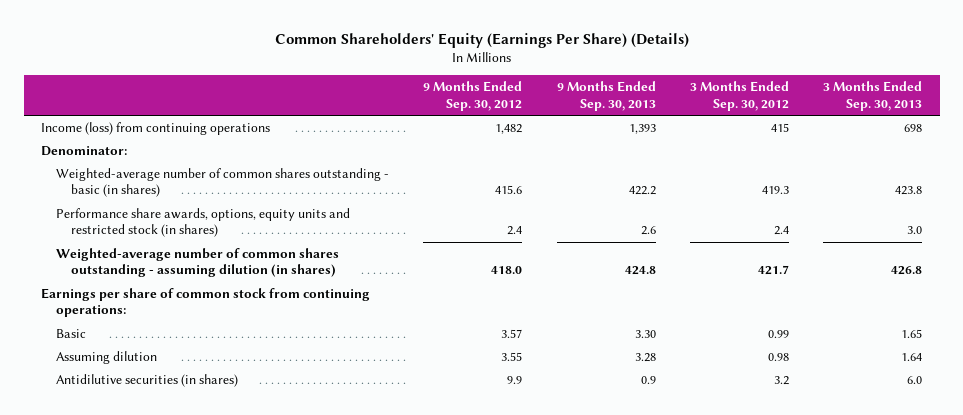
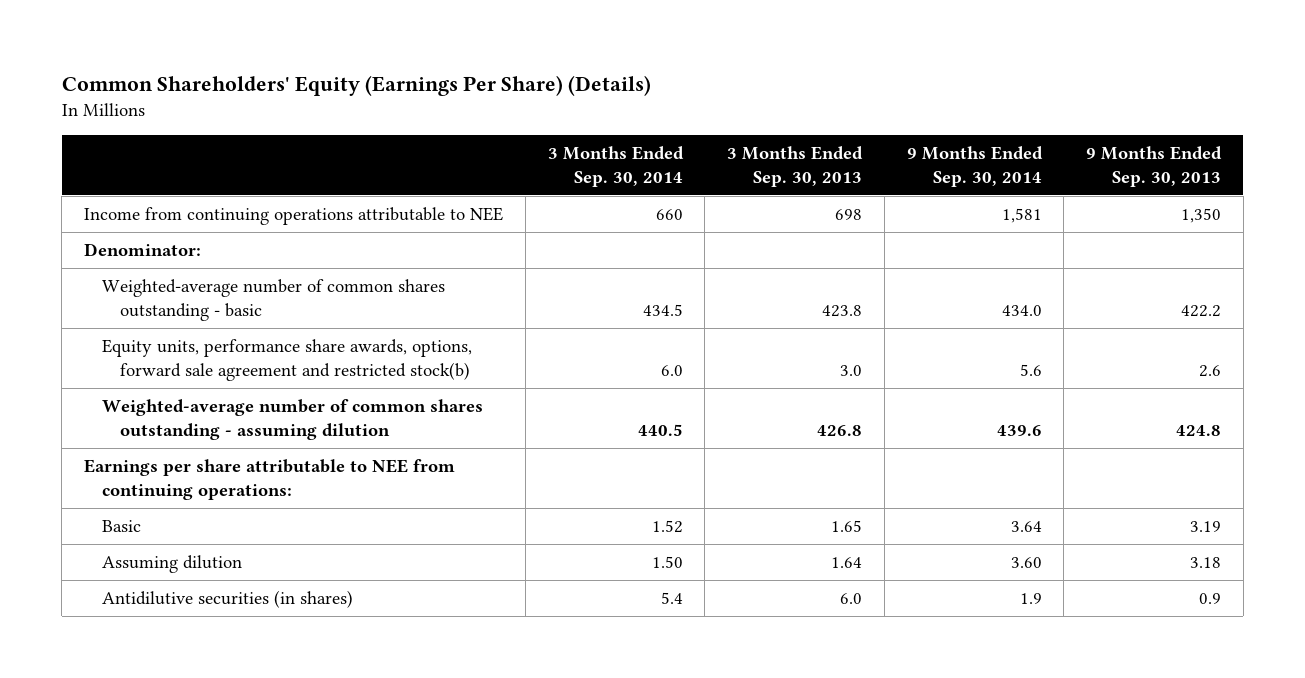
- | 9 Months Ended Sep. 30, 2012 | 9 Months Ended Sep. 30, 2013 | 3 Months Ended Sep. 30, 2012 | 3 Months Ended Sep. 30, 2013
+ | 3 Months Ended Sep. 30, 2014 | 3 Months Ended Sep. 30, 2013 | 9 Months Ended Sep. 30, 2014 | 9 Months Ended Sep. 30, 2013
- Income (loss) from continuing operations | 1,482 | 1,393 | 415 | 698
+ Income from continuing operations attributable to NEE | 660 | 698 | 1,581 | 1,350
- Weighted-average number of common shares outstanding - basic (in shares) | 415.6 | 422.2 | 419.3 | 423.8
- Performance share awards, options, equity units and restricted stock (in shares) | 2.4 | 2.6 | 2.4 | 3.0
- Weighted-average number of common shares outstanding - assuming dilution (in shares) | 418.0 | 424.8 | 421.7 | 426.8
- Earnings per share of common stock from continuing operations:
- Basic | 3.57 | 3.30 | 0.99 | 1.65
- Assuming dilution | 3.55 | 3.28 | 0.98 | 1.64
+ Weighted-average number of common shares outstanding - basic | 434.5 | 423.8 | 434.0 | 422.2
+ Equity units, performance share awards, options, forward sale agreement and restricted stock(b) | 6.0 | 3.0 | 5.6 | 2.6
+ Weighted-average number of common shares outstanding - assuming dilution | 440.5 | 426.8 | 439.6 | 424.8
+ Earnings per share attributable to NEE from continuing operations:
+ Basic | 1.52 | 1.65 | 3.64 | 3.19
+ Assuming dilution | 1.50 | 1.64 | 3.60 | 3.18

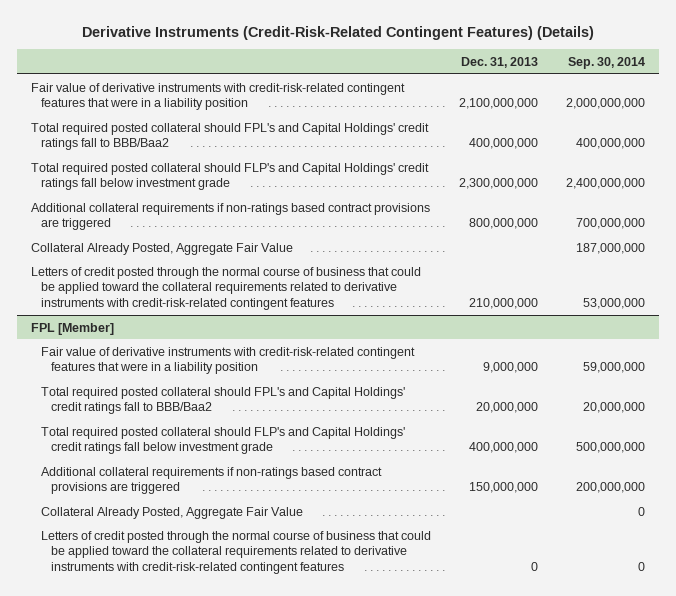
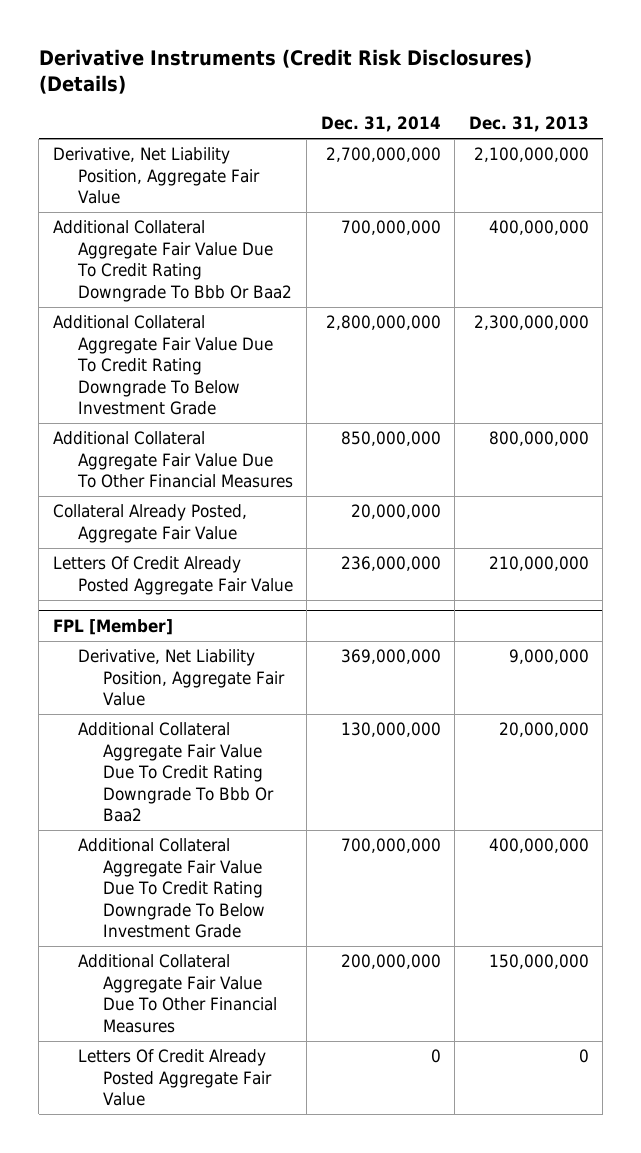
- Derivative Instruments (Credit-Risk-Related Contingent Features) (Details)
+ Derivative Instruments (Credit Risk Disclosures) (Details)
- | Dec. 31, 2013 | Sep. 30, 2014
+ | Dec. 31, 2014 | Dec. 31, 2013
- Fair value of derivative instruments with credit-risk-related contingent features that were in a liability position | 2,100,000,000 | 2,000,000,000
- Total required posted collateral should FPL's and Capital Holdings' credit ratings fall to BBB/Baa2 | 400,000,000 | 400,000,000
- Total required posted collateral should FLP's and Capital Holdings' credit ratings fall below investment grade | 2,300,000,000 | 2,400,000,000
- Additional collateral requirements if non-ratings based contract provisions are triggered | 800,000,000 | 700,000,000
+ Derivative, Net Liability Position, Aggregate Fair Value | 2,700,000,000 | 2,100,000,000
+ Additional Collateral Aggregate Fair Value Due To Credit Rating Downgrade To Bbb Or Baa2 | 700,000,000 | 400,000,000
+ Additional Collateral Aggregate Fair Value Due To Credit Rating Downgrade To Below Investment Grade | 2,800,000,000 | 2,300,000,000
+ Additional Collateral Aggregate Fair Value Due To Other Financial Measures | 850,000,000 | 800,000,000
- Letters of credit posted through the normal course of business that could be applied toward the collateral requirements related to derivative instruments with credit-risk-related contingent features | 210,000,000 | 53,000,000
+ Letters Of Credit Already Posted Aggregate Fair Value | 236,000,000 | 210,000,000
@ FPL [Member]
- Fair value of derivative instruments with credit-risk-related contingent features that were in a liability position | 9,000,000 | 59,000,000
- Total required posted collateral should FPL's and Capital Holdings' credit ratings fall to BBB/Baa2 | 20,000,000 | 20,000,000
- Total required posted collateral should FLP's and Capital Holdings' credit ratings fall below investment grade | 400,000,000 | 500,000,000
- Additional collateral requirements if non-ratings based contract provisions are triggered | 150,000,000 | 200,000,000
- Collateral Already Posted, Aggregate Fair Value | | 0
- Letters of credit posted through the normal course of business that could be applied toward the collateral requirements related to derivative instruments with credit-risk-related contingent features | 0 | 0
+ Derivative, Net Liability Position, Aggregate Fair Value | 369,000,000 | 9,000,000
+ Additional Collateral Aggregate Fair Value Due To Credit Rating Downgrade To Bbb Or Baa2 | 130,000,000 | 20,000,000
+ Additional Collateral Aggregate Fair Value Due To Credit Rating Downgrade To Below Investment Grade | 700,000,000 | 400,000,000
+ Additional Collateral Aggregate Fair Value Due To Other Financial Measures | 200,000,000 | 150,000,000
+ Letters Of Credit Already Posted Aggregate Fair Value | 0 | 0

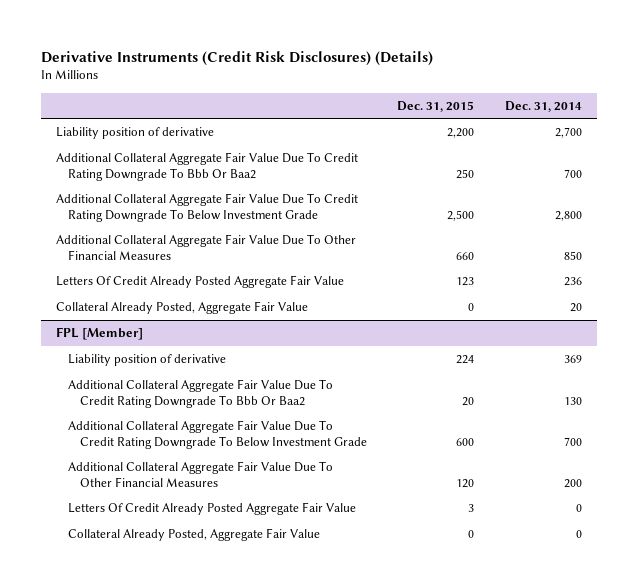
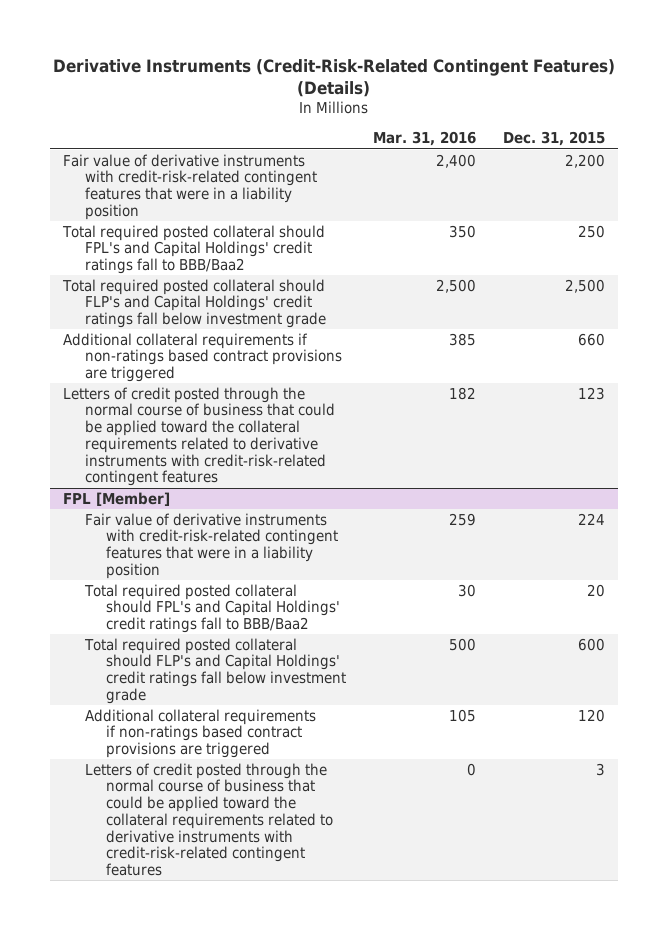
- Derivative Instruments (Credit Risk Disclosures) (Details)
+ Derivative Instruments (Credit-Risk-Related Contingent Features) (Details)
- | Dec. 31, 2015 | Dec. 31, 2014
+ | Mar. 31, 2016 | Dec. 31, 2015
- Liability position of derivative | 2,200 | 2,700
- Additional Collateral Aggregate Fair Value Due To Credit Rating Downgrade To Bbb Or Baa2 | 250 | 700
- Additional Collateral Aggregate Fair Value Due To Credit Rating Downgrade To Below Investment Grade | 2,500 | 2,800
- Additional Collateral Aggregate Fair Value Due To Other Financial Measures | 660 | 850
- Letters Of Credit Already Posted Aggregate Fair Value | 123 | 236
- Collateral Already Posted, Aggregate Fair Value | 0 | 20
+ Fair value of derivative instruments with credit-risk-related contingent features that were in a liability position | 2,400 | 2,200
+ Total required posted collateral should FPL's and Capital Holdings' credit ratings fall to BBB/Baa2 | 350 | 250
+ Total required posted collateral should FLP's and Capital Holdings' credit ratings fall below investment grade | 2,500 | 2,500
+ Additional collateral requirements if non-ratings based contract provisions are triggered | 385 | 660
+ Letters of credit posted through the normal course of business that could be applied toward the collateral requirements related to derivative instruments with credit-risk-related contingent features | 182 | 123
@ FPL [Member]
- Liability position of derivative | 224 | 369
- Additional Collateral Aggregate Fair Value Due To Credit Rating Downgrade To Bbb Or Baa2 | 20 | 130
- Additional Collateral Aggregate Fair Value Due To Credit Rating Downgrade To Below Investment Grade | 600 | 700
- Additional Collateral Aggregate Fair Value Due To Other Financial Measures | 120 | 200
- Letters Of Credit Already Posted Aggregate Fair Value | 3 | 0
- Collateral Already Posted, Aggregate Fair Value | 0 | 0
+ Fair value of derivative instruments with credit-risk-related contingent features that were in a liability position | 259 | 224
+ Total required posted collateral should FPL's and Capital Holdings' credit ratings fall to BBB/Baa2 | 30 | 20
+ Total required posted collateral should FLP's and Capital Holdings' credit ratings fall below investment grade | 500 | 600
+ Additional collateral requirements if non-ratings based contract provisions are triggered | 105 | 120
+ Letters of credit posted through the normal course of business that could be applied toward the collateral requirements related to derivative instruments with credit-risk-related contingent features | 0 | 3

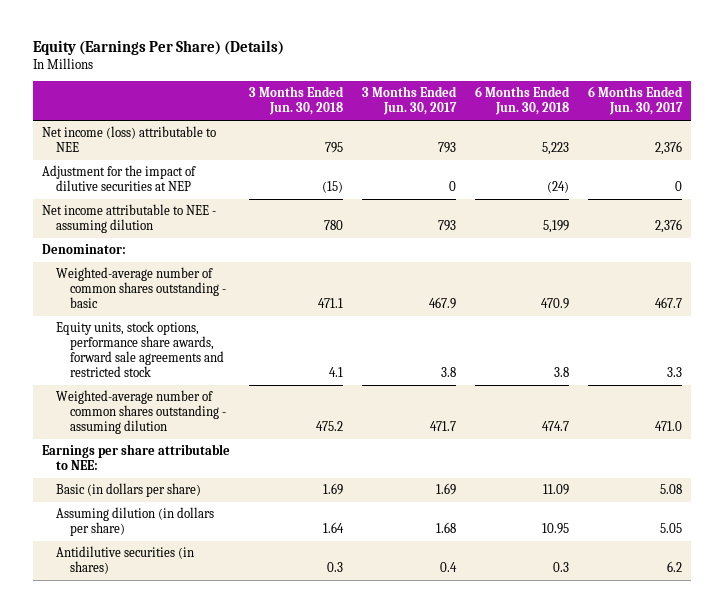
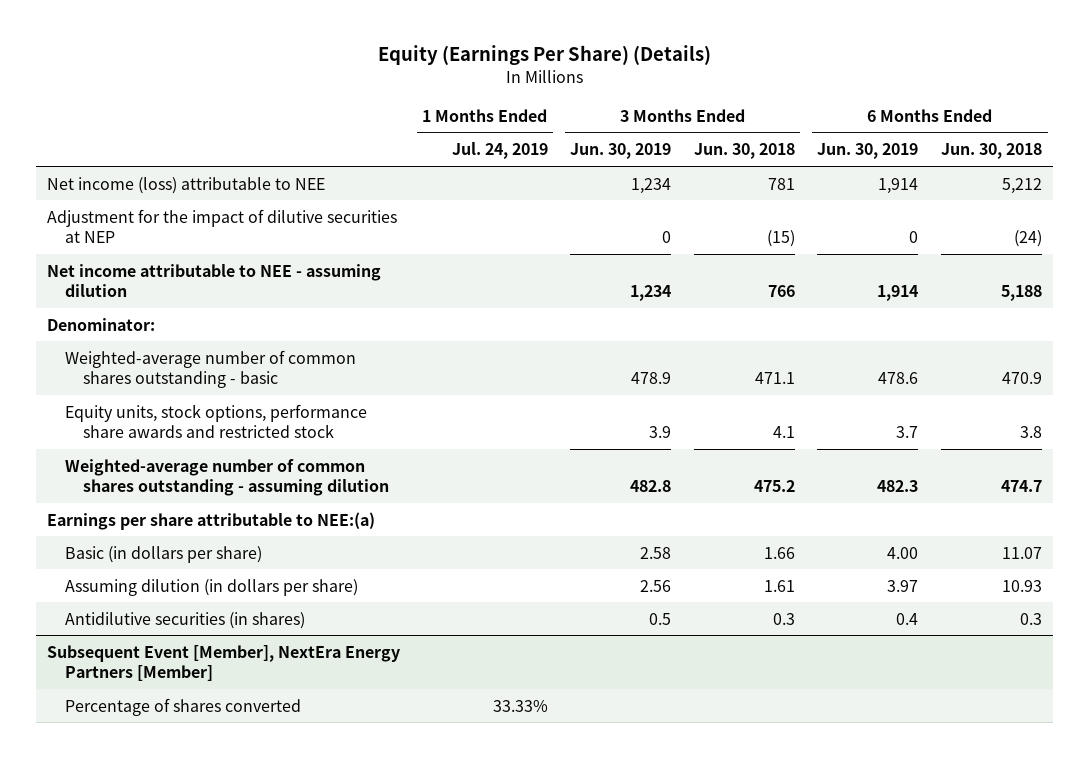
- | 3 Months Ended Jun. 30, 2018 | 3 Months Ended Jun. 30, 2017 | 6 Months Ended Jun. 30, 2018 | 6 Months Ended Jun. 30, 2017
+ | 1 Months Ended Jul. 24, 2019 | 3 Months Ended Jun. 30, 2019 | 3 Months Ended Jun. 30, 2018 | 6 Months Ended Jun. 30, 2019 | 6 Months Ended Jun. 30, 2018
- Net income (loss) attributable to NEE | 795 | 793 | 5,223 | 2,376
+ Net income (loss) attributable to NEE | | 1,234 | 781 | 1,914 | 5,212
- Net income attributable to NEE - assuming dilution | 780 | 793 | 5,199 | 2,376
+ Net income attributable to NEE - assuming dilution | | 1,234 | 766 | 1,914 | 5,188
- Equity units, stock options, performance share awards, forward sale agreements and restricted stock | 4.1 | 3.8 | 3.8 | 3.3
+ Equity units, stock options, performance share awards and restricted stock | | 3.9 | 4.1 | 3.7 | 3.8
- Earnings per share attributable to NEE:
- Basic (in dollars per share) | 1.69 | 1.69 | 11.09 | 5.08
- Assuming dilution (in dollars per share) | 1.64 | 1.68 | 10.95 | 5.05
+ Earnings per share attributable to NEE:(a)
+ Basic (in dollars per share) | | 2.58 | 1.66 | 4.00 | 11.07
+ Assuming dilution (in dollars per share) | | 2.56 | 1.61 | 3.97 | 10.93
+ Subsequent Event [Member], NextEra Energy Partners [Member]
+ Percentage of shares converted | 33.33% | | | |

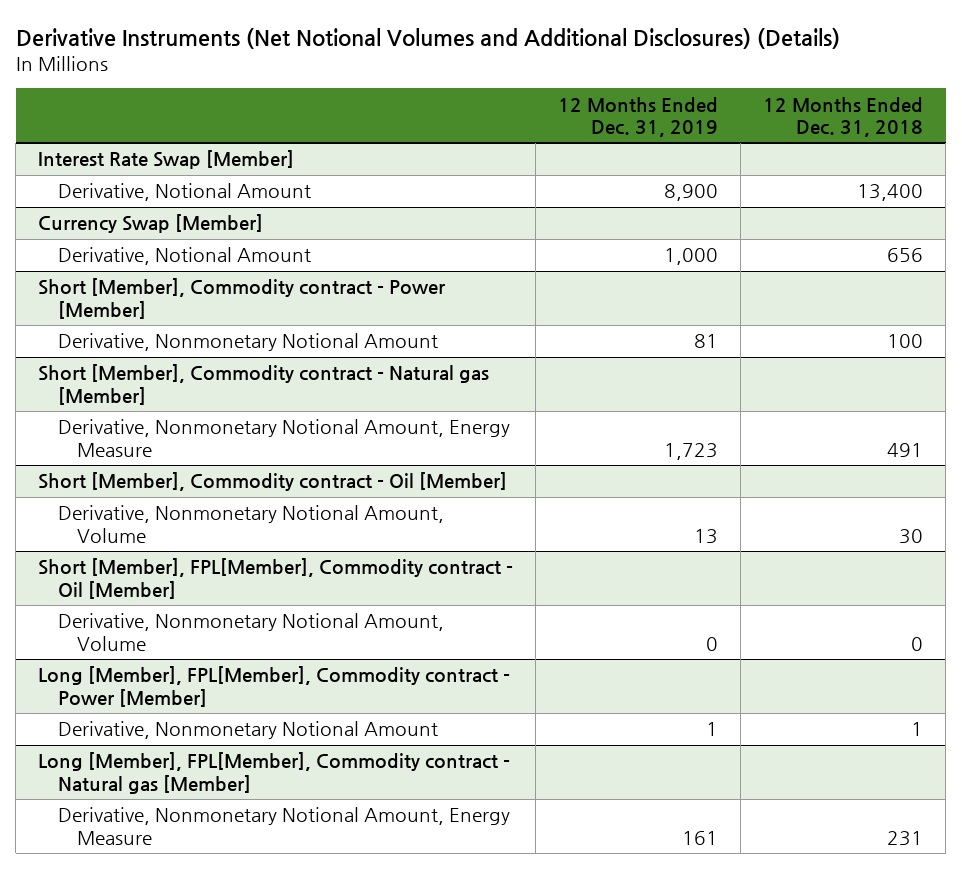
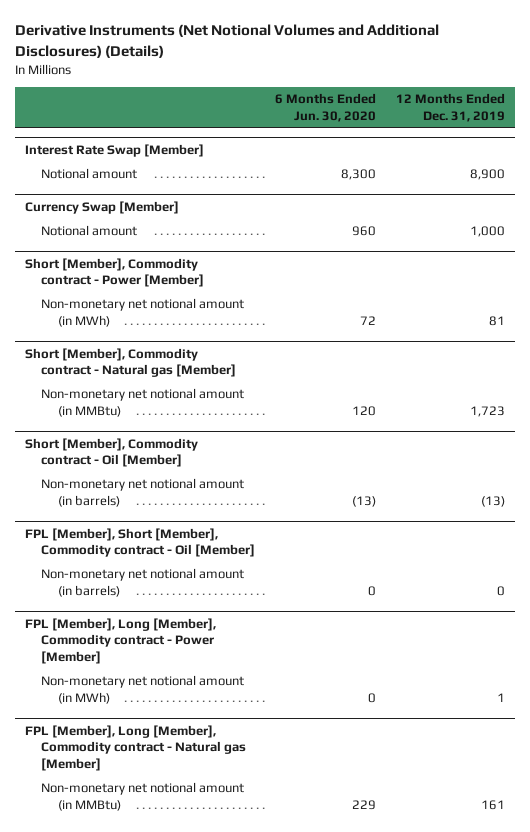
- | 12 Months Ended Dec. 31, 2019 | 12 Months Ended Dec. 31, 2018
+ | 6 Months Ended Jun. 30, 2020 | 12 Months Ended Dec. 31, 2019
@ Interest Rate Swap [Member]
- Derivative, Notional Amount | 8,900 | 13,400
+ Notional amount | 8,300 | 8,900
@ Currency Swap [Member]
- Derivative, Notional Amount | 1,000 | 656
+ Notional amount | 960 | 1,000
@ Short [Member], Commodity contract - Power [Member]
- Derivative, Nonmonetary Notional Amount | 81 | 100
+ Non-monetary net notional amount (in MWh) | 72 | 81
@ Short [Member], Commodity contract - Natural gas [Member]
- Derivative, Nonmonetary Notional Amount, Energy Measure | 1,723 | 491
+ Non-monetary net notional amount (in MMBtu) | 120 | 1,723
@ Short [Member], Commodity contract - Oil [Member]
- Derivative, Nonmonetary Notional Amount, Volume | 13 | 30
- Short [Member], FPL[Member], Commodity contract - Oil [Member]
- Derivative, Nonmonetary Notional Amount, Volume | 0 | 0
- Long [Member], FPL[Member], Commodity contract - Power [Member]
- Derivative, Nonmonetary Notional Amount | 1 | 1
- Long [Member], FPL[Member], Commodity contract - Natural gas [Member]
- Derivative, Nonmonetary Notional Amount, Energy Measure | 161 | 231
@ Short [Member], Commodity contract - Oil [Member]
+ Non-monetary net notional amount (in barrels) | (13) | (13)
+ FPL [Member], Short [Member], Commodity contract - Oil [Member]
+ Non-monetary net notional amount (in barrels) | 0 | 0
+ FPL [Member], Long [Member], Commodity contract - Power [Member]
+ Non-monetary net notional amount (in MWh) | 0 | 1
+ FPL [Member], Long [Member], Commodity contract - Natural gas [Member]
+ Non-monetary net notional amount (in MMBtu) | 229 | 161

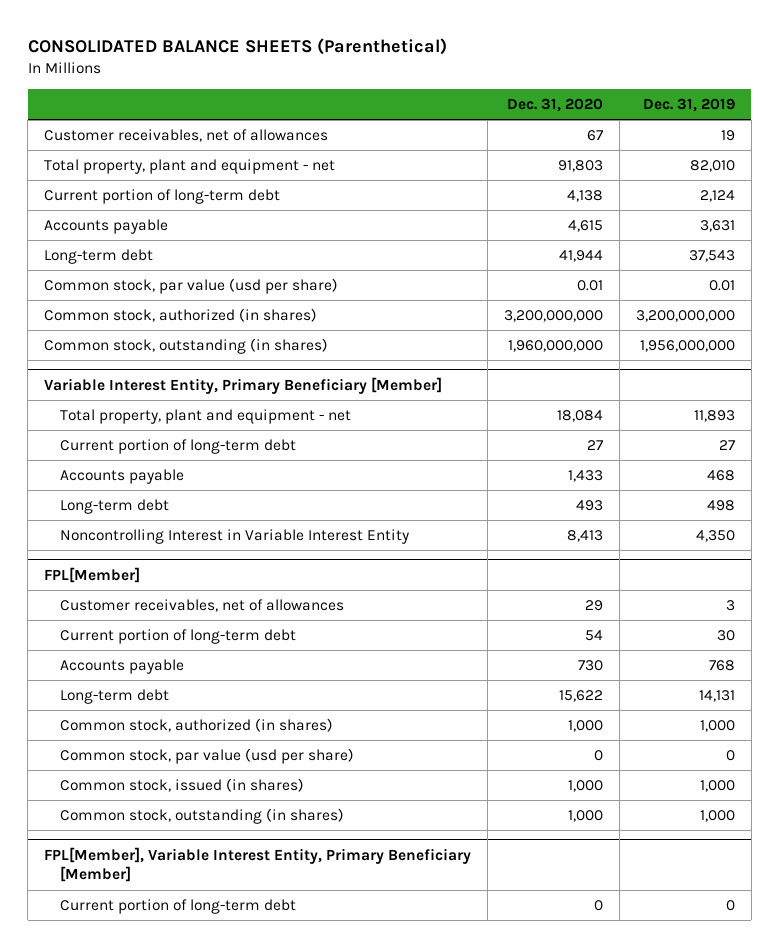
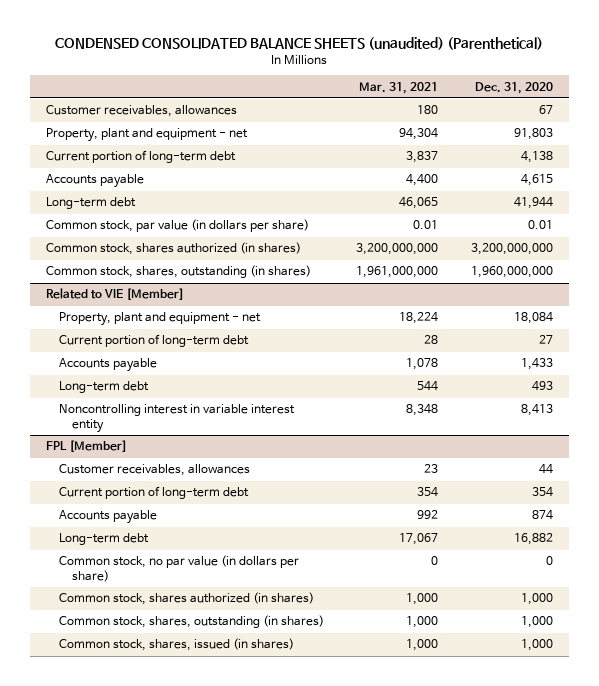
- CONSOLIDATED BALANCE SHEETS (Parenthetical)
+ CONDENSED CONSOLIDATED BALANCE SHEETS (unaudited) (Parenthetical)
- | Dec. 31, 2020 | Dec. 31, 2019
+ | Mar. 31, 2021 | Dec. 31, 2020
- Customer receivables, net of allowances | 67 | 19
- Total property, plant and equipment - net | 91,803 | 82,010
+ Customer receivables, allowances | 180 | 67
+ Property, plant and equipment - net | 94,304 | 91,803
- Common stock, par value (usd per share) | 0.01 | 0.01
- Common stock, authorized (in shares) | 3,200,000,000 | 3,200,000,000
- Common stock, outstanding (in shares) | 1,960,000,000 | 1,956,000,000
- Variable Interest Entity, Primary Beneficiary [Member]
- Total property, plant and equipment - net | 18,084 | 11,893
+ Common stock, par value (in dollars per share) | 0.01 | 0.01
+ Common stock, shares authorized (in shares) | 3,200,000,000 | 3,200,000,000
+ Common stock, shares, outstanding (in shares) | 1,961,000,000 | 1,960,000,000
+ Related to VIE [Member]
+ Property, plant and equipment - net | 18,224 | 18,084
- Noncontrolling Interest in Variable Interest Entity | 8,413 | 4,350
- FPL[Member]
- Customer receivables, net of allowances | 29 | 3
- Current portion of long-term debt | 54 | 30
- Accounts payable | 730 | 768
- Long-term debt | 15,622 | 14,131
- Common stock, authorized (in shares) | 1,000 | 1,000
- Common stock, par value (usd per share) | 0 | 0
- Common stock, issued (in shares) | 1,000 | 1,000
- Common stock, outstanding (in shares) | 1,000 | 1,000
- FPL[Member], Variable Interest Entity, Primary Beneficiary [Member]
- Current portion of long-term debt | 0 | 0
+ Noncontrolling interest in variable interest entity | 8,348 | 8,413
+ FPL [Member]
+ Customer receivables, allowances | 23 | 44
+ Current portion of long-term debt | 354 | 354
+ Accounts payable | 992 | 874
+ Long-term debt | 17,067 | 16,882
+ Common stock, no par value (in dollars per share) | 0 | 0
+ Common stock, shares authorized (in shares) | 1,000 | 1,000
+ Common stock, shares, outstanding (in shares) | 1,000 | 1,000
+ Common stock, shares, issued (in shares) | 1,000 | 1,000

